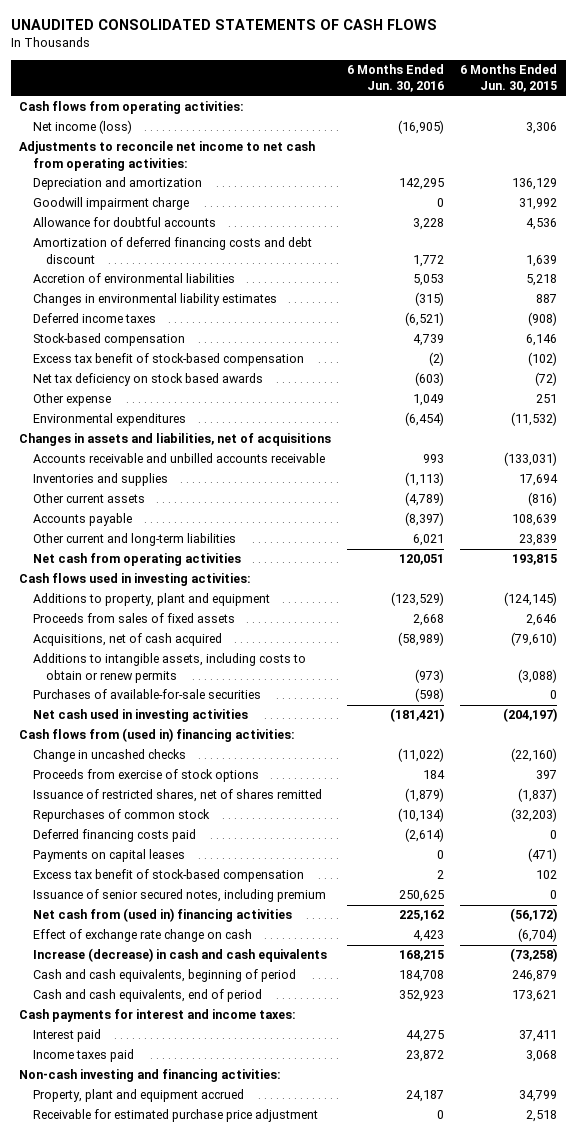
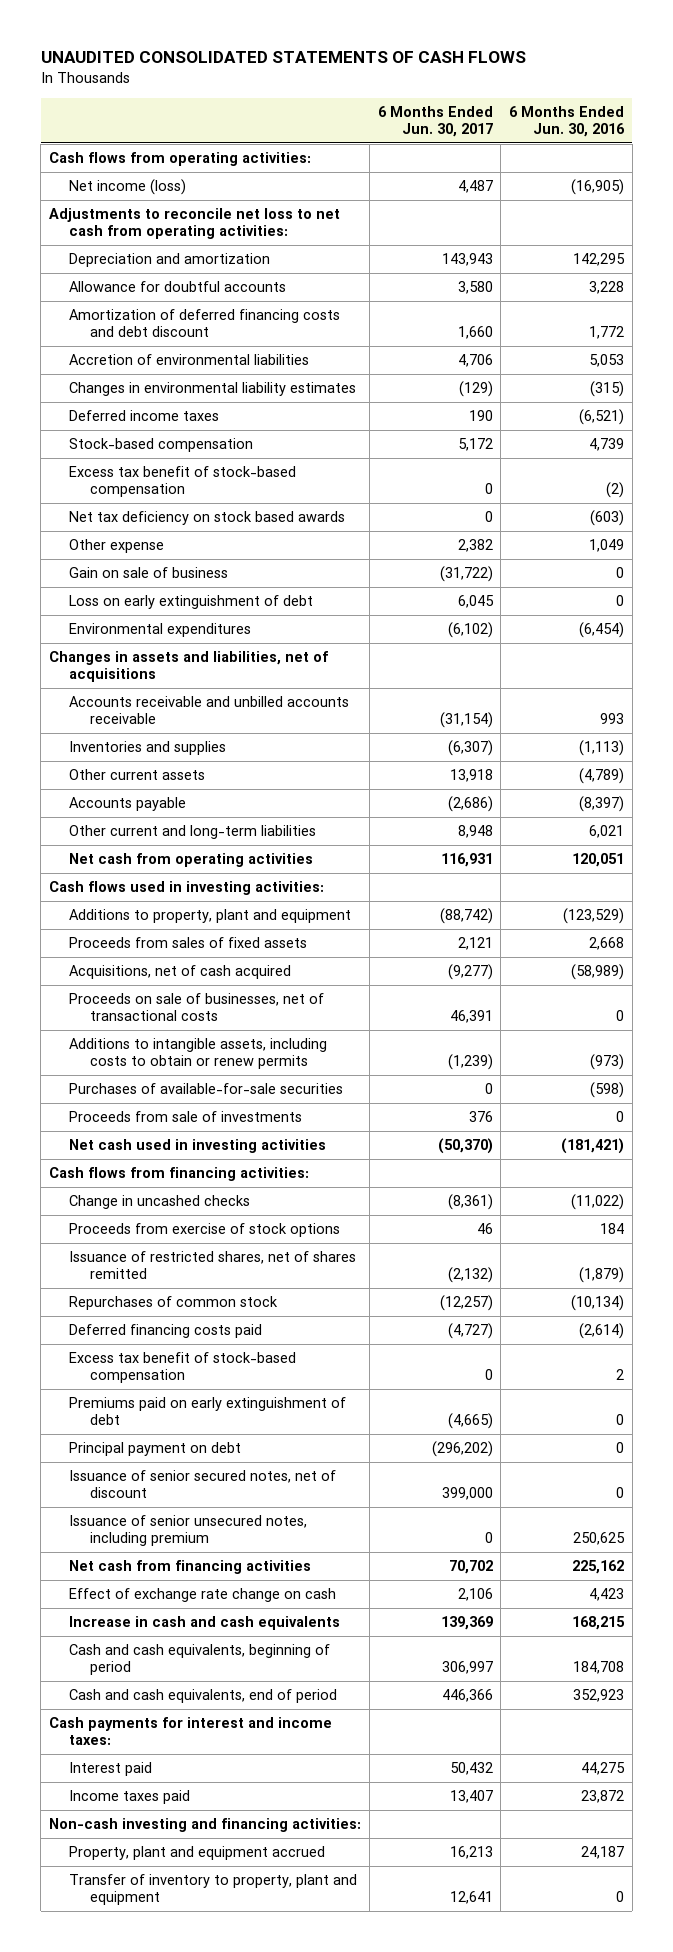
- | 6 Months Ended Jun. 30, 2016 | 6 Months Ended Jun. 30, 2015
+ | 6 Months Ended Jun. 30, 2017 | 6 Months Ended Jun. 30, 2016
- Adjustments to reconcile net income to net cash from operating activities:
+ Adjustments to reconcile net loss to net cash from operating activities:
- Goodwill impairment charge | 0 | 31,992
+ Gain on sale of business | (31,722) | 0
+ Loss on early extinguishment of debt | 6,045 | 0
+ Proceeds on sale of businesses, net of transactional costs | 46,391 | 0
+ Proceeds from sale of investments | 376 | 0
- Cash flows from (used in) financing activities:
+ Cash flows from financing activities:
- Payments on capital leases | 0 | (471)
- Issuance of senior secured notes, including premium | 250,625 | 0
- Net cash from (used in) financing activities | 225,162 | (56,172)
+ Premiums paid on early extinguishment of debt | (4,665) | 0
+ Principal payment on debt | (296,202) | 0
+ Issuance of senior secured notes, net of discount | 399,000 | 0
+ Issuance of senior unsecured notes, including premium | 0 | 250,625
+ Net cash from financing activities | 70,702 | 225,162
- Increase (decrease) in cash and cash equivalents | 168,215 | (73,258)
+ Increase in cash and cash equivalents | 139,369 | 168,215
- Receivable for estimated purchase price adjustment | 0 | 2,518
+ Transfer of inventory to property, plant and equipment | 12,641 | 0

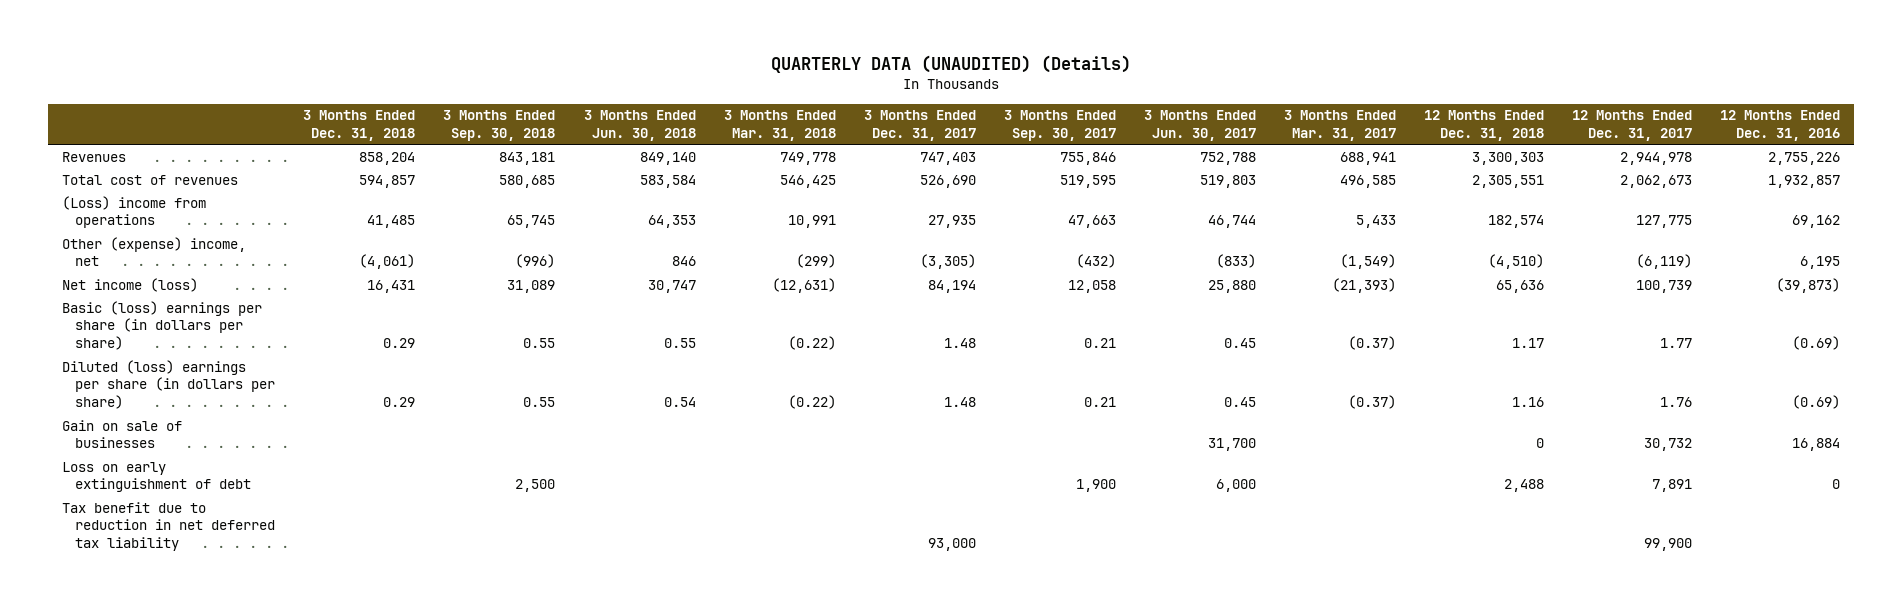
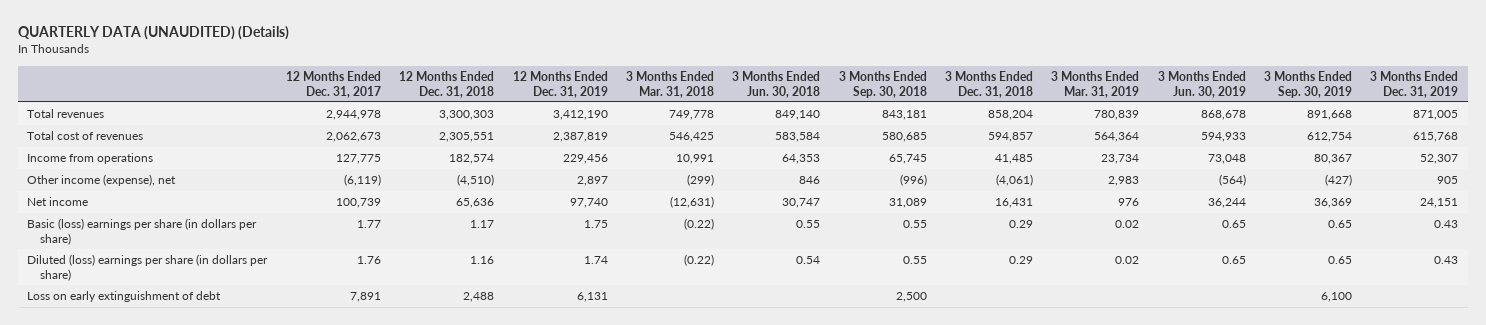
- | 3 Months Ended Dec. 31, 2018 | 3 Months Ended Sep. 30, 2018 | 3 Months Ended Jun. 30, 2018 | 3 Months Ended Mar. 31, 2018 | 3 Months Ended Dec. 31, 2017 | 3 Months Ended Sep. 30, 2017 | 3 Months Ended Jun. 30, 2017 | 3 Months Ended Mar. 31, 2017 | 12 Months Ended Dec. 31, 2018 | 12 Months Ended Dec. 31, 2017 | 12 Months Ended Dec. 31, 2016
+ | 12 Months Ended Dec. 31, 2017 | 12 Months Ended Dec. 31, 2018 | 12 Months Ended Dec. 31, 2019 | 3 Months Ended Mar. 31, 2018 | 3 Months Ended Jun. 30, 2018 | 3 Months Ended Sep. 30, 2018 | 3 Months Ended Dec. 31, 2018 | 3 Months Ended Mar. 31, 2019 | 3 Months Ended Jun. 30, 2019 | 3 Months Ended Sep. 30, 2019 | 3 Months Ended Dec. 31, 2019
- Revenues | 858,204 | 843,181 | 849,140 | 749,778 | 747,403 | 755,846 | 752,788 | 688,941 | 3,300,303 | 2,944,978 | 2,755,226
+ Total revenues | 2,944,978 | 3,300,303 | 3,412,190 | 749,778 | 849,140 | 843,181 | 858,204 | 780,839 | 868,678 | 891,668 | 871,005
- (Loss) income from operations | 41,485 | 65,745 | 64,353 | 10,991 | 27,935 | 47,663 | 46,744 | 5,433 | 182,574 | 127,775 | 69,162
- Other (expense) income, net | (4,061) | (996) | 846 | (299) | (3,305) | (432) | (833) | (1,549) | (4,510) | (6,119) | 6,195
- Net income (loss) | 16,431 | 31,089 | 30,747 | (12,631) | 84,194 | 12,058 | 25,880 | (21,393) | 65,636 | 100,739 | (39,873)
+ Income from operations | 127,775 | 182,574 | 229,456 | 10,991 | 64,353 | 65,745 | 41,485 | 23,734 | 73,048 | 80,367 | 52,307
+ Other income (expense), net | (6,119) | (4,510) | 2,897 | (299) | 846 | (996) | (4,061) | 2,983 | (564) | (427) | 905
+ Net income | 100,739 | 65,636 | 97,740 | (12,631) | 30,747 | 31,089 | 16,431 | 976 | 36,244 | 36,369 | 24,151
- Gain on sale of businesses | | | | | | | 31,700 | | 0 | 30,732 | 16,884
- Tax benefit due to reduction in net deferred tax liability | | | | | 93,000 | | | | | 99,900 |

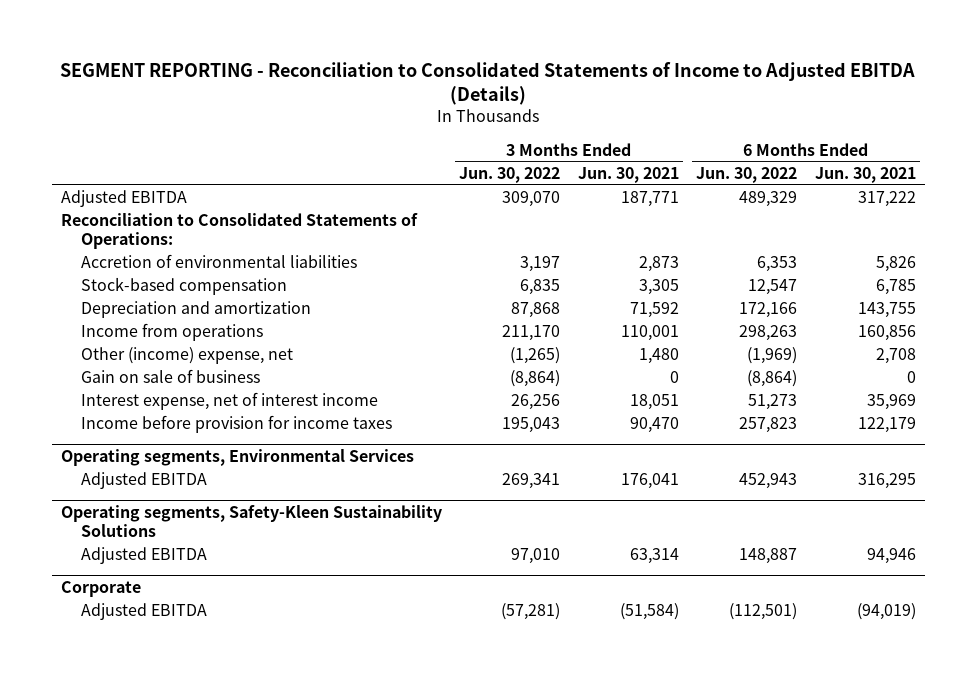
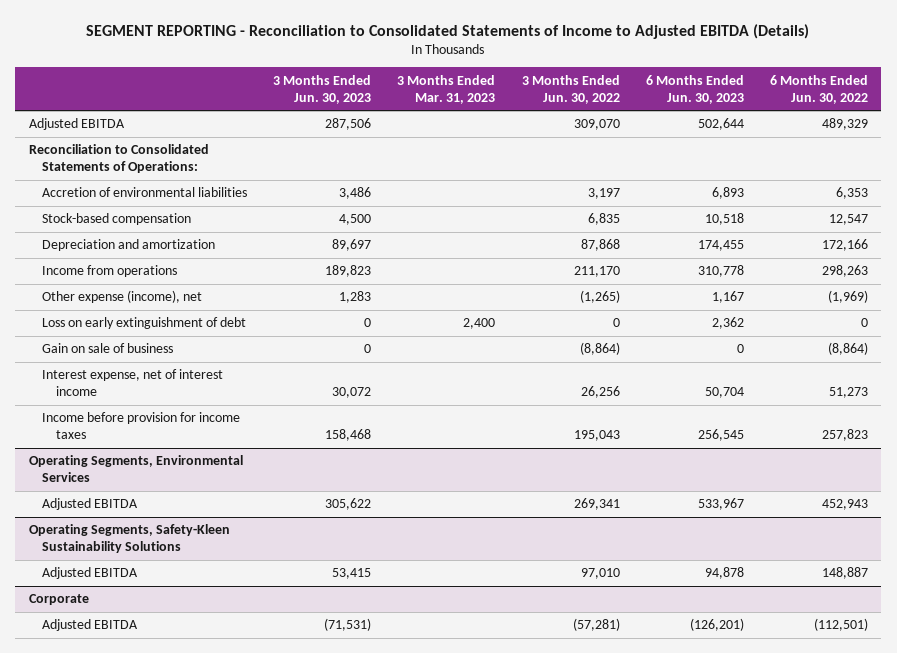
- | 3 Months Ended Jun. 30, 2022 | 3 Months Ended Jun. 30, 2021 | 6 Months Ended Jun. 30, 2022 | 6 Months Ended Jun. 30, 2021
+ | 3 Months Ended Jun. 30, 2023 | 3 Months Ended Mar. 31, 2023 | 3 Months Ended Jun. 30, 2022 | 6 Months Ended Jun. 30, 2023 | 6 Months Ended Jun. 30, 2022
- Other (income) expense, net | (1,265) | 1,480 | (1,969) | 2,708
+ Other expense (income), net | 1,283 | | (1,265) | 1,167 | (1,969)
+ Loss on early extinguishment of debt | 0 | 2,400 | 0 | 2,362 | 0
- Operating segments, Environmental Services
+ Operating Segments, Environmental Services
- Operating segments, Safety-Kleen Sustainability Solutions
+ Operating Segments, Safety-Kleen Sustainability Solutions

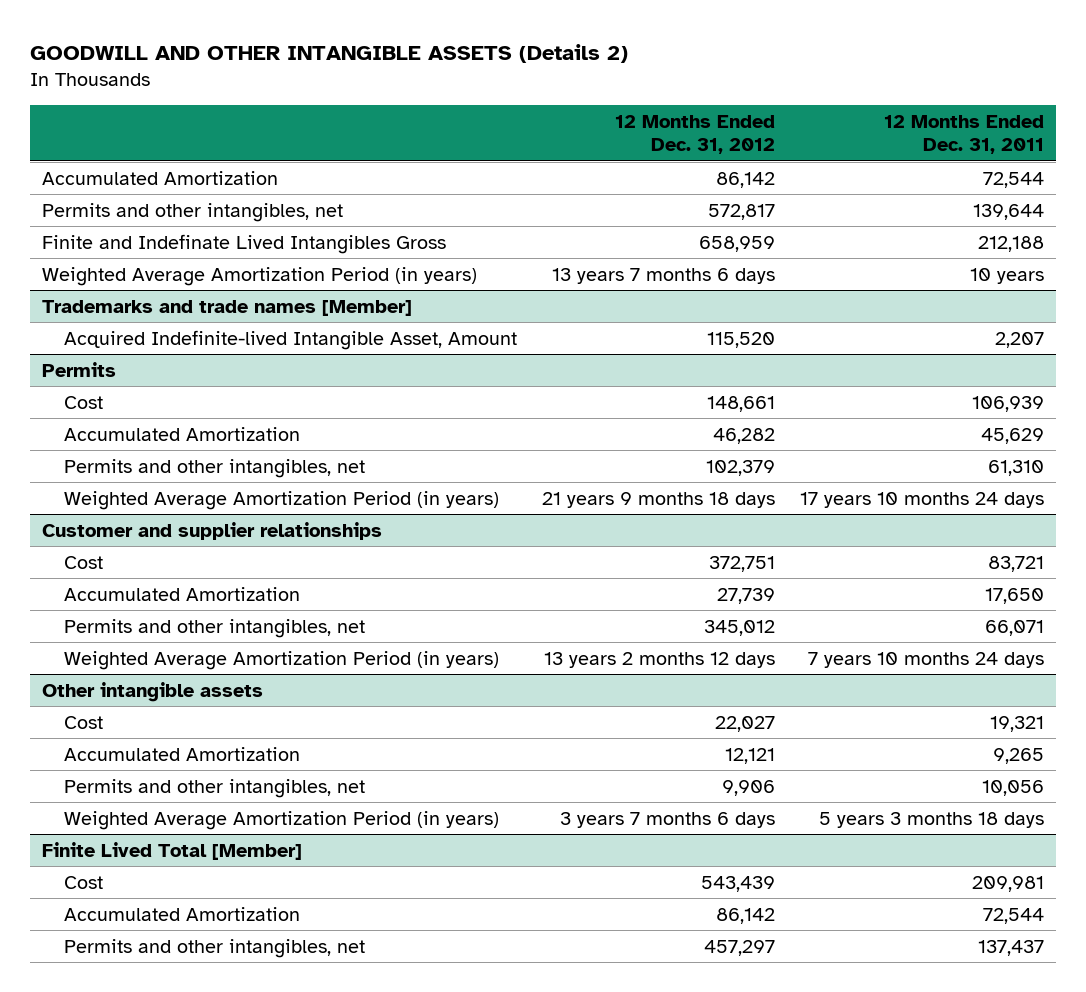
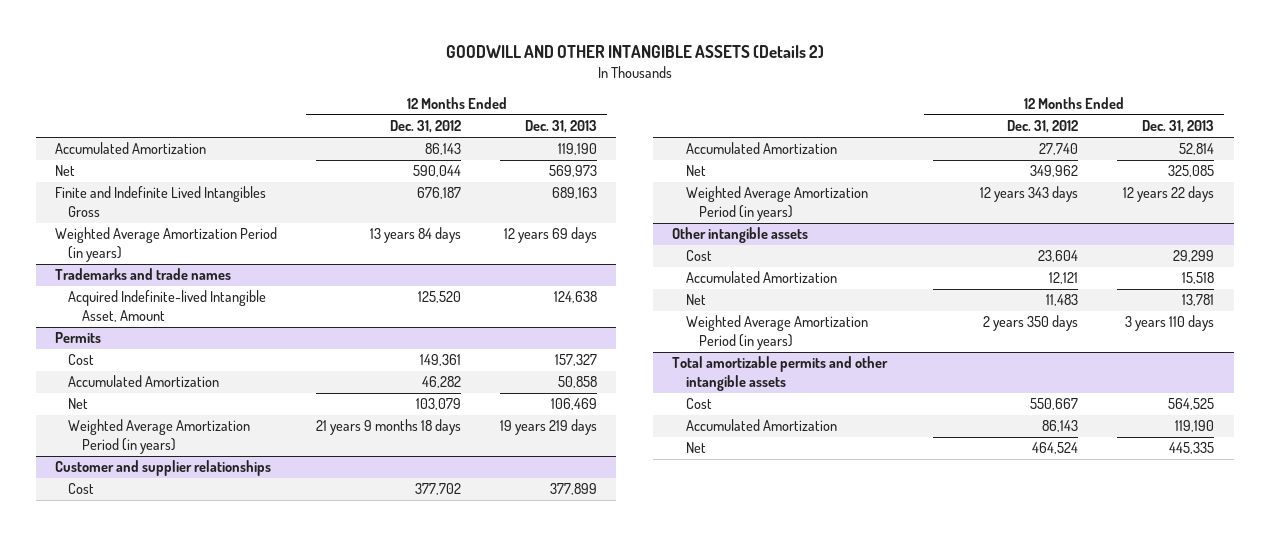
- | 12 Months Ended Dec. 31, 2012 | 12 Months Ended Dec. 31, 2011
+ | 12 Months Ended Dec. 31, 2012 | 12 Months Ended Dec. 31, 2013
- Accumulated Amortization | 86,142 | 72,544
- Permits and other intangibles, net | 572,817 | 139,644
- Finite and Indefinate Lived Intangibles Gross | 658,959 | 212,188
- Weighted Average Amortization Period (in years) | 13 years 7 months 6 days | 10 years
- Trademarks and trade names [Member]
- Acquired Indefinite-lived Intangible Asset, Amount | 115,520 | 2,207
+ Accumulated Amortization | 86,143 | 119,190
+ Net | 590,044 | 569,973
+ Finite and Indefinite Lived Intangibles Gross | 676,187 | 689,163
+ Weighted Average Amortization Period (in years) | 13 years 84 days | 12 years 69 days
+ Trademarks and trade names
+ Acquired Indefinite-lived Intangible Asset, Amount | 125,520 | 124,638
@ Permits
- Cost | 148,661 | 106,939
+ Cost | 149,361 | 157,327
- Permits and other intangibles, net | 102,379 | 61,310
+ Net | 103,079 | 106,469
@ Customer and supplier relationships
- Cost | 372,751 | 83,721
- Accumulated Amortization | 27,739 | 17,650
- Permits and other intangibles, net | 345,012 | 66,071
- Weighted Average Amortization Period (in years) | 13 years 2 months 12 days | 7 years 10 months 24 days
+ Cost | 377,702 | 377,899
+ Accumulated Amortization | 27,740 | 52,814
+ Net | 349,962 | 325,085
+ Weighted Average Amortization Period (in years) | 12 years 343 days | 12 years 22 days
@ Other intangible assets
- Cost | 22,027 | 19,321
+ Cost | 23,604 | 29,299
- Permits and other intangibles, net | 9,906 | 10,056
- Weighted Average Amortization Period (in years) | 3 years 7 months 6 days | 5 years 3 months 18 days
- Finite Lived Total [Member]
- Cost | 543,439 | 209,981
- Accumulated Amortization | 86,142 | 72,544
- Permits and other intangibles, net | 457,297 | 137,437
@ Other intangible assets
+ Net | 11,483 | 13,781
+ Weighted Average Amortization Period (in years) | 2 years 350 days | 3 years 110 days
+ Total amortizable permits and other intangible assets
+ Cost | 550,667 | 564,525
+ Accumulated Amortization | 86,143 | 119,190
+ Net | 464,524 | 445,335

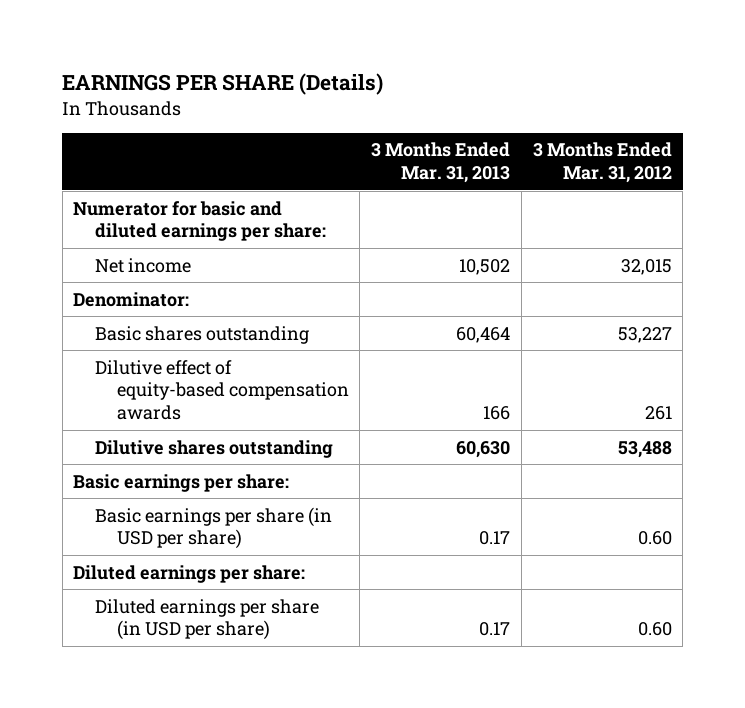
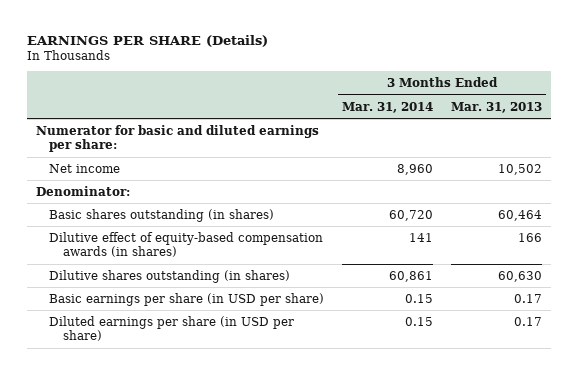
- | 3 Months Ended Mar. 31, 2013 | 3 Months Ended Mar. 31, 2012
+ | 3 Months Ended Mar. 31, 2014 | 3 Months Ended Mar. 31, 2013
- Basic shares outstanding | 60,464 | 53,227
- Dilutive effect of equity-based compensation awards | 166 | 261
- Dilutive shares outstanding | 60,630 | 53,488
- Basic earnings per share:
+ Basic shares outstanding (in shares) | 60,720 | 60,464
+ Dilutive effect of equity-based compensation awards (in shares) | 141 | 166
+ Dilutive shares outstanding (in shares) | 60,861 | 60,630
- Diluted earnings per share:

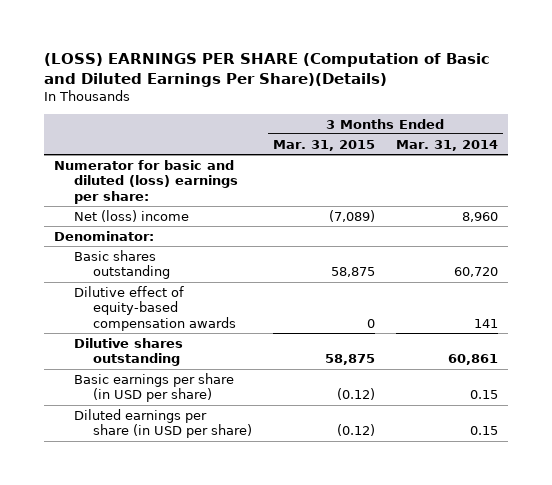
- EARNINGS PER SHARE (Details)
+ (LOSS) EARNINGS PER SHARE (Computation of Basic and Diluted Earnings Per Share)(Details)
- | 3 Months Ended Mar. 31, 2014 | 3 Months Ended Mar. 31, 2013
+ | 3 Months Ended Mar. 31, 2015 | 3 Months Ended Mar. 31, 2014
- Numerator for basic and diluted earnings per share:
- Net income | 8,960 | 10,502
+ Numerator for basic and diluted (loss) earnings per share:
+ Net (loss) income | (7,089) | 8,960
- Basic shares outstanding (in shares) | 60,720 | 60,464
- Dilutive effect of equity-based compensation awards (in shares) | 141 | 166
- Dilutive shares outstanding (in shares) | 60,861 | 60,630
+ Basic shares outstanding | 58,875 | 60,720
+ Dilutive effect of equity-based compensation awards | 0 | 141
+ Dilutive shares outstanding | 58,875 | 60,861

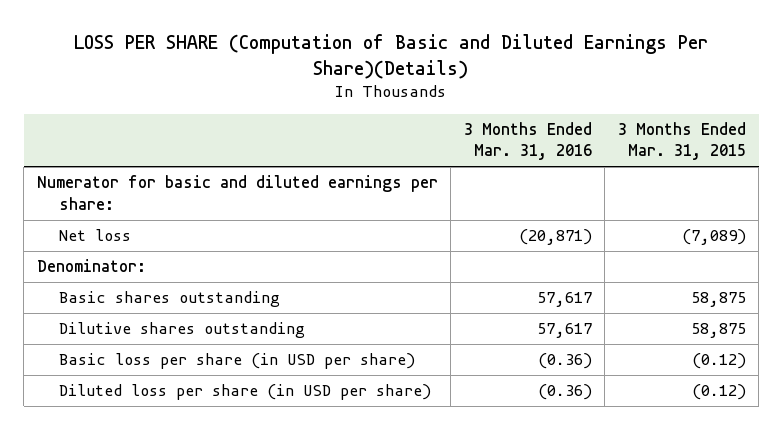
- (LOSS) EARNINGS PER SHARE (Computation of Basic and Diluted Earnings Per Share)(Details)
+ LOSS PER SHARE (Computation of Basic and Diluted Earnings Per Share)(Details)
- | 3 Months Ended Mar. 31, 2015 | 3 Months Ended Mar. 31, 2014
+ | 3 Months Ended Mar. 31, 2016 | 3 Months Ended Mar. 31, 2015
- Numerator for basic and diluted (loss) earnings per share:
- Net (loss) income | (7,089) | 8,960
+ Numerator for basic and diluted earnings per share:
+ Net loss | (20,871) | (7,089)
- Dilutive effect of equity-based compensation awards | 0 | 141
- Basic earnings per share (in USD per share) | (0.12) | 0.15
- Diluted earnings per share (in USD per share) | (0.12) | 0.15
+ Basic loss per share (in USD per share) | (0.36) | (0.12)
+ Diluted loss per share (in USD per share) | (0.36) | (0.12)

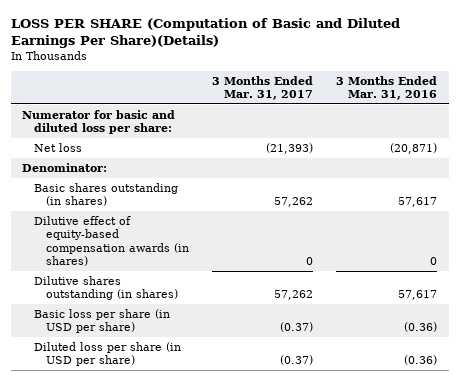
- | 3 Months Ended Mar. 31, 2016 | 3 Months Ended Mar. 31, 2015
+ | 3 Months Ended Mar. 31, 2017 | 3 Months Ended Mar. 31, 2016
- Numerator for basic and diluted earnings per share:
+ Numerator for basic and diluted loss per share:
- Basic shares outstanding | 57,617 | 58,875
- Dilutive shares outstanding | 57,617 | 58,875
+ Basic shares outstanding (in shares) | 57,262 | 57,617
+ Dilutive effect of equity-based compensation awards (in shares) | 0 | 0
+ Dilutive shares outstanding (in shares) | 57,262 | 57,617

